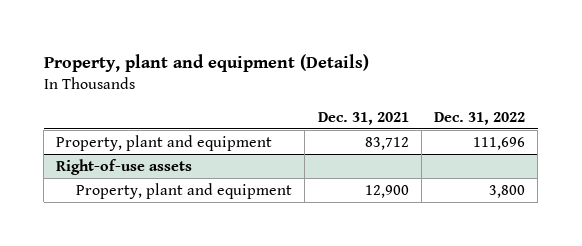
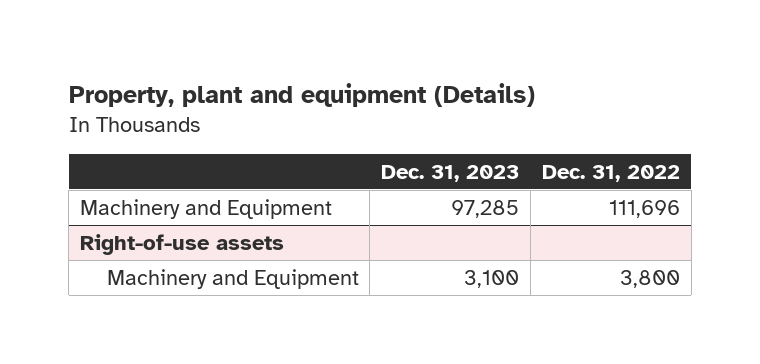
- | Dec. 31, 2021 | Dec. 31, 2022
+ | Dec. 31, 2023 | Dec. 31, 2022
- Property, plant and equipment | 83,712 | 111,696
+ Machinery and Equipment | 97,285 | 111,696
@ Right-of-use assets
- Property, plant and equipment | 12,900 | 3,800
+ Machinery and Equipment | 3,100 | 3,800

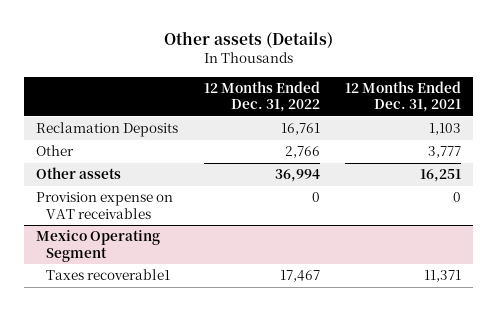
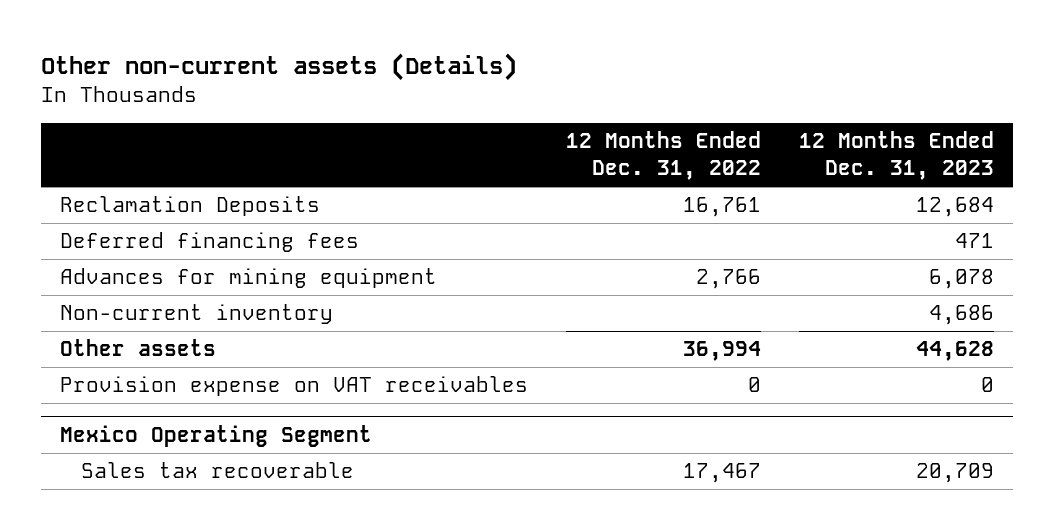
- Other assets (Details)
+ Other non-current assets (Details)
- | 12 Months Ended Dec. 31, 2022 | 12 Months Ended Dec. 31, 2021
+ | 12 Months Ended Dec. 31, 2022 | 12 Months Ended Dec. 31, 2023
- Other | 2,766 | 3,777
+ Deferred financing fees | | 471
+ Advances for mining equipment | 2,766 | 6,078
+ Non-current inventory | | 4,686
@ Mexico Operating Segment
- Taxes recoverable1 | 17,467 | 11,371
+ Sales tax recoverable | 17,467 | 20,709

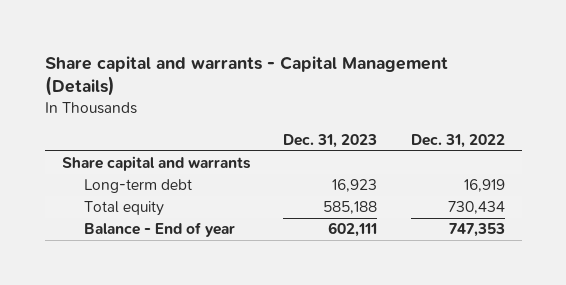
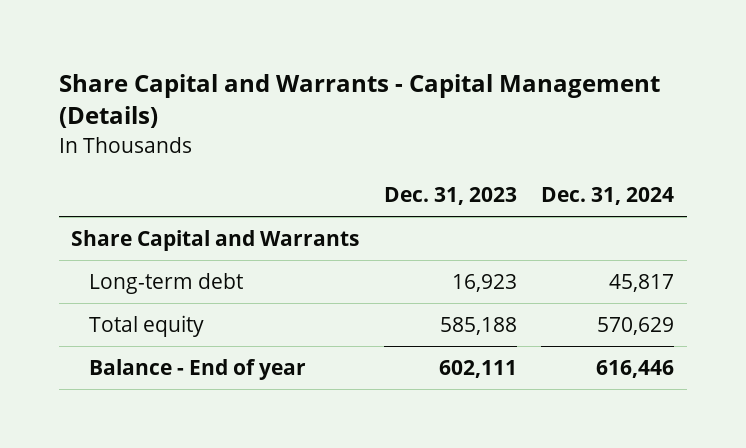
- Share capital and warrants - Capital Management (Details)
+ Share Capital and Warrants - Capital Management (Details)
- | Dec. 31, 2023 | Dec. 31, 2022
+ | Dec. 31, 2023 | Dec. 31, 2024
- Share capital and warrants
+ Share Capital and Warrants

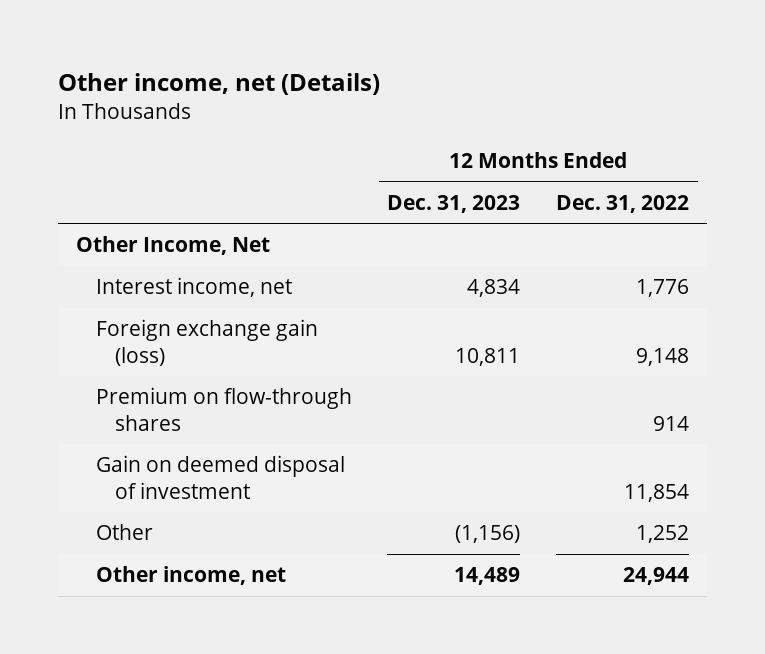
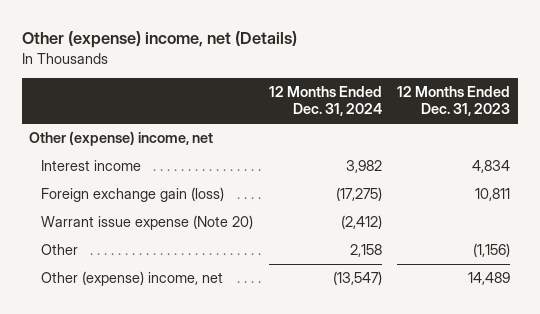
- Other income, net (Details)
+ Other (expense) income, net (Details)
- | 12 Months Ended Dec. 31, 2023 | 12 Months Ended Dec. 31, 2022
+ | 12 Months Ended Dec. 31, 2024 | 12 Months Ended Dec. 31, 2023
- Other Income, Net
- Interest income, net | 4,834 | 1,776
+ Other (expense) income, net
+ Interest income | 3,982 | 4,834
- Premium on flow-through shares | | 914
- Gain on deemed disposal of investment | | 11,854
+ Warrant issue expense (Note 20) | (2,412) |
- Other income, net | 14,489 | 24,944
+ Other (expense) income, net | (13,547) | 14,489

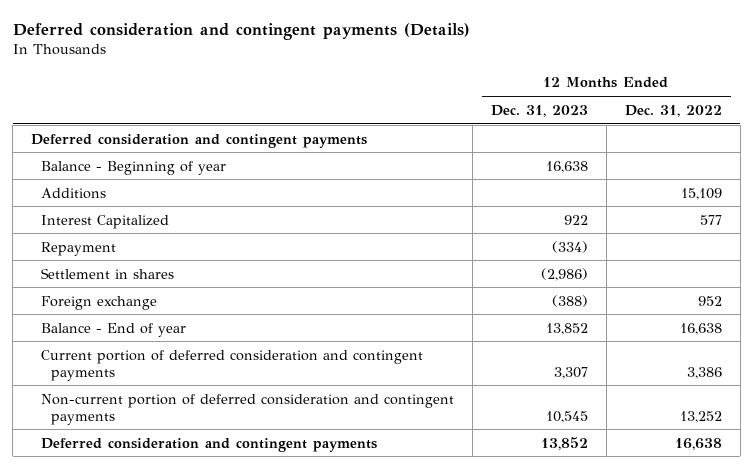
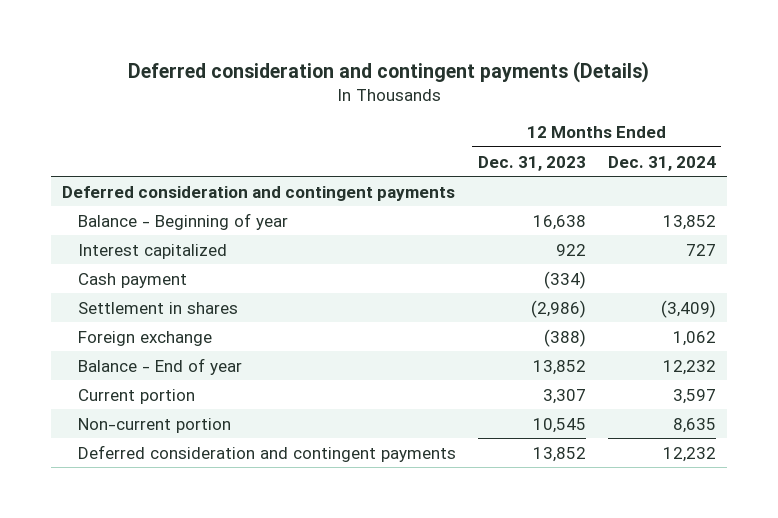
- | 12 Months Ended Dec. 31, 2023 | 12 Months Ended Dec. 31, 2022
+ | 12 Months Ended Dec. 31, 2023 | 12 Months Ended Dec. 31, 2024
- Additions | | 15,109
- Interest Capitalized | 922 | 577
- Repayment | (334) |
+ Interest capitalized | 922 | 727
+ Cash payment | (334) |
- Current portion of deferred consideration and contingent payments | 3,307 | 3,386
- Non-current portion of deferred consideration and contingent payments | 10,545 | 13,252
+ Current portion | 3,307 | 3,597
+ Non-current portion | 10,545 | 8,635

